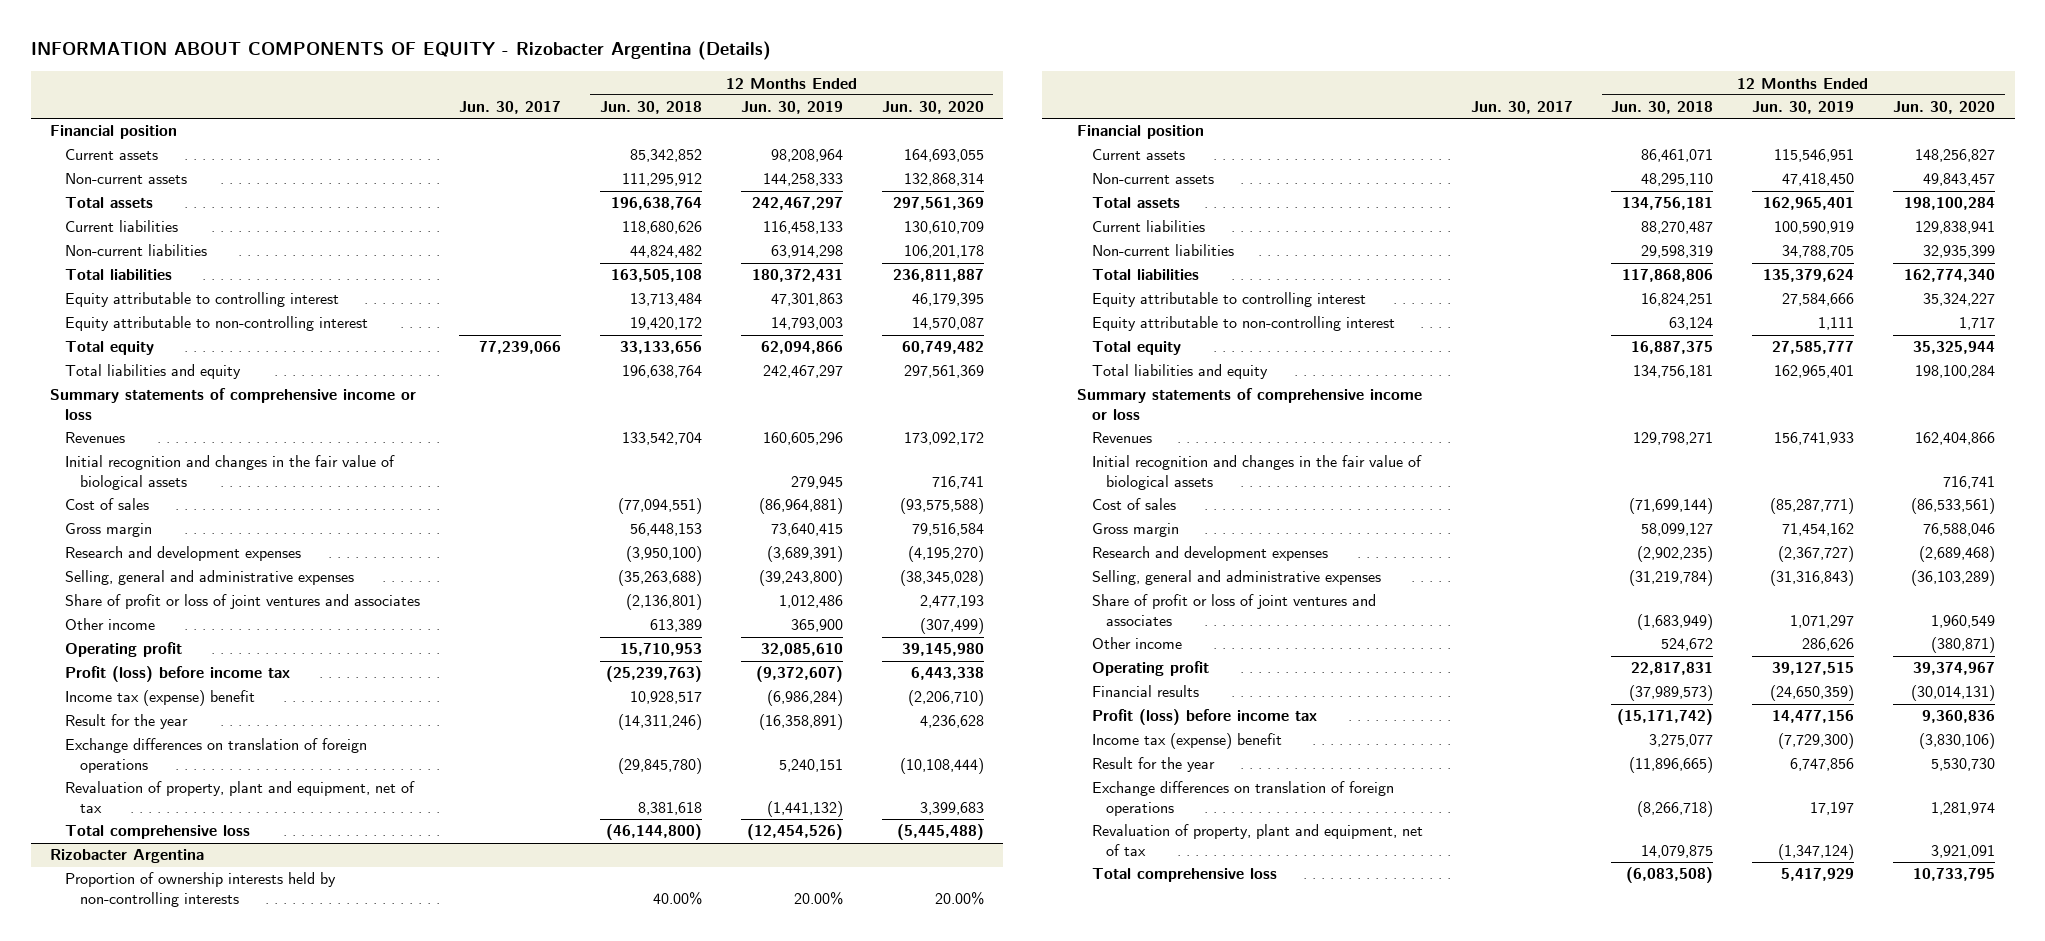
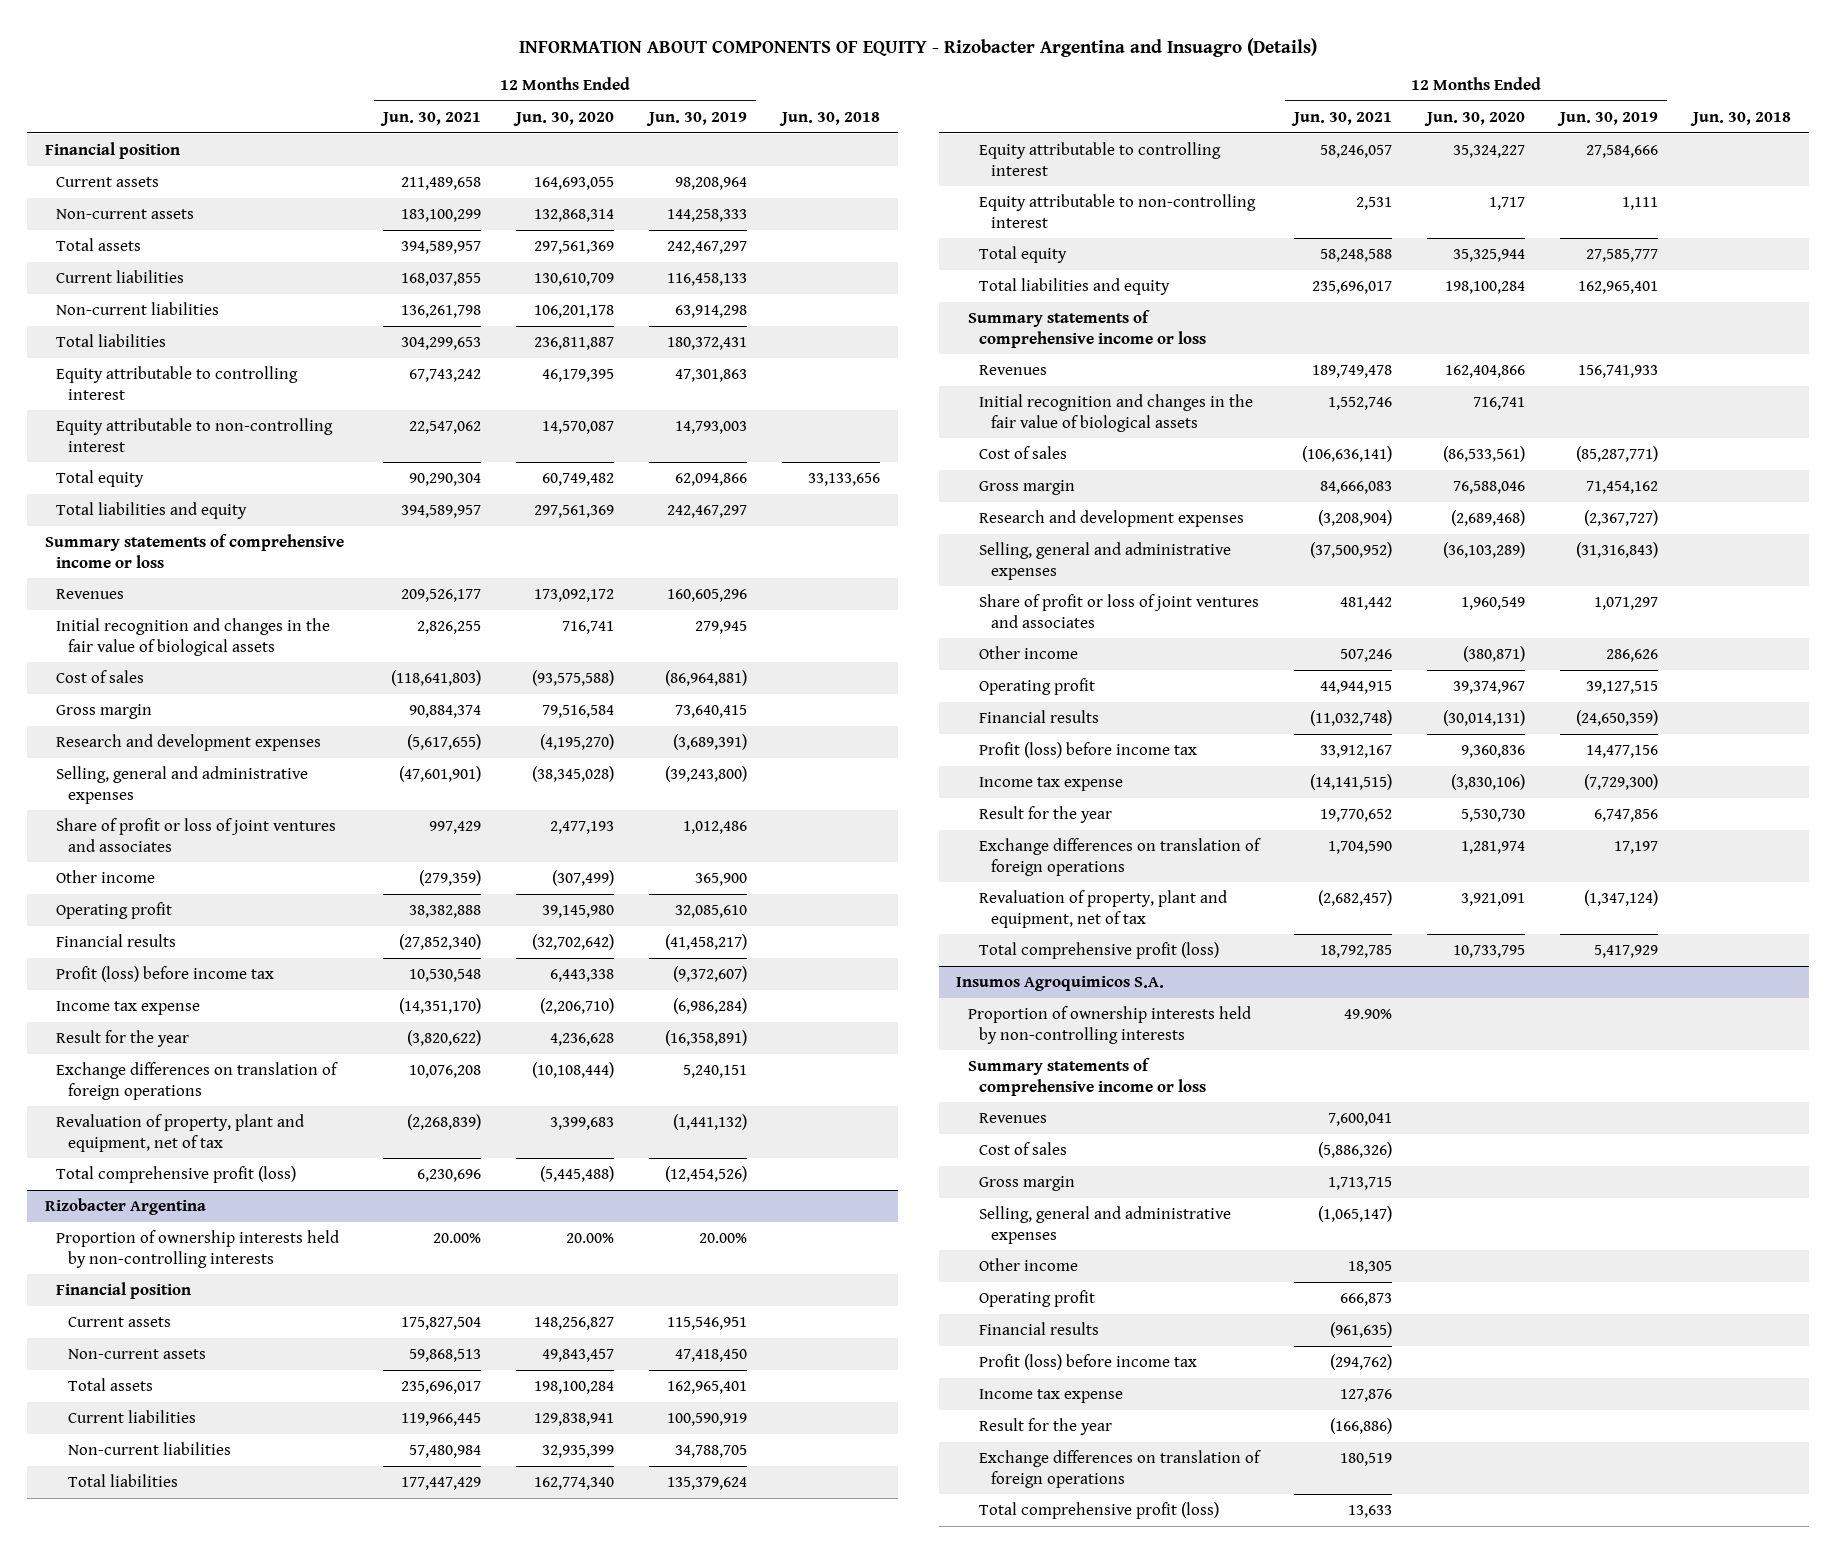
- INFORMATION ABOUT COMPONENTS OF EQUITY - Rizobacter Argentina (Details)
+ INFORMATION ABOUT COMPONENTS OF EQUITY - Rizobacter Argentina and Insuagro (Details)
- | Jun. 30, 2017 | 12 Months Ended Jun. 30, 2018 | 12 Months Ended Jun. 30, 2019 | 12 Months Ended Jun. 30, 2020
+ | 12 Months Ended Jun. 30, 2021 | 12 Months Ended Jun. 30, 2020 | 12 Months Ended Jun. 30, 2019 | Jun. 30, 2018
+ Financial results | (27,852,340) | (32,702,642) | (41,458,217) |
- Income tax (expense) benefit | | 10,928,517 | (6,986,284) | (2,206,710)
+ Income tax expense | (14,351,170) | (2,206,710) | (6,986,284) |
- Total comprehensive loss | | (46,144,800) | (12,454,526) | (5,445,488)
+ Total comprehensive profit (loss) | 6,230,696 | (5,445,488) | (12,454,526) |
@ Rizobacter Argentina
- Income tax (expense) benefit | | 3,275,077 | (7,729,300) | (3,830,106)
+ Income tax expense | (14,141,515) | (3,830,106) | (7,729,300) |
- Total comprehensive loss | | (6,083,508) | 5,417,929 | 10,733,795
+ Total comprehensive profit (loss) | 18,792,785 | 10,733,795 | 5,417,929 |
+ Insumos Agroquimicos S.A.
+ Proportion of ownership interests held by non-controlling interests | 49.90% | | |
+ Summary statements of comprehensive income or loss
+ Revenues | 7,600,041 | | |
+ Cost of sales | (5,886,326) | | |
+ Gross margin | 1,713,715 | | |
+ Selling, general and administrative expenses | (1,065,147) | | |
+ Other income | 18,305 | | |
+ Operating profit | 666,873 | | |
+ Financial results | (961,635) | | |
+ Profit (loss) before income tax | (294,762) | | |
+ Income tax expense | 127,876 | | |
+ Result for the year | (166,886) | | |
+ Exchange differences on translation of foreign operations | 180,519 | | |
+ Total comprehensive profit (loss) | 13,633 | | |

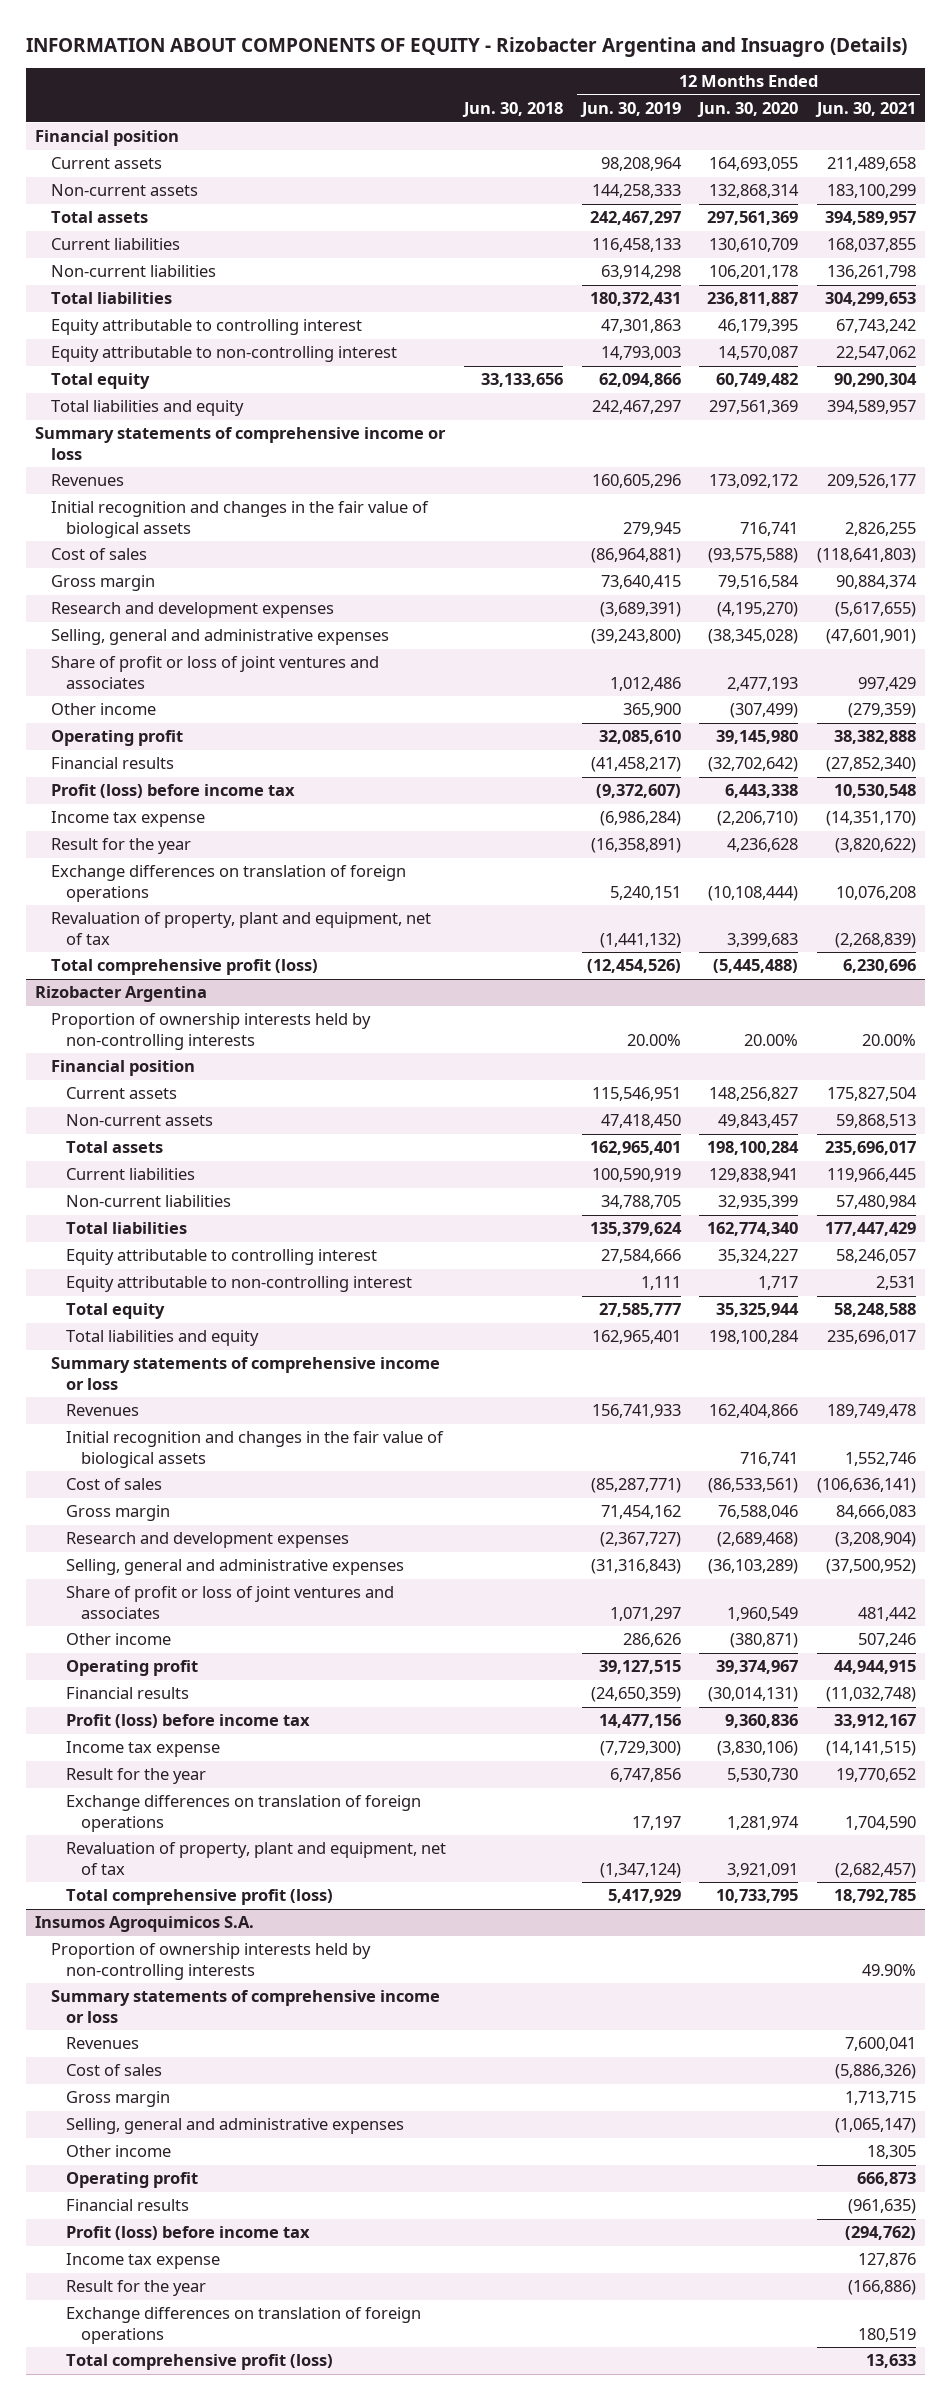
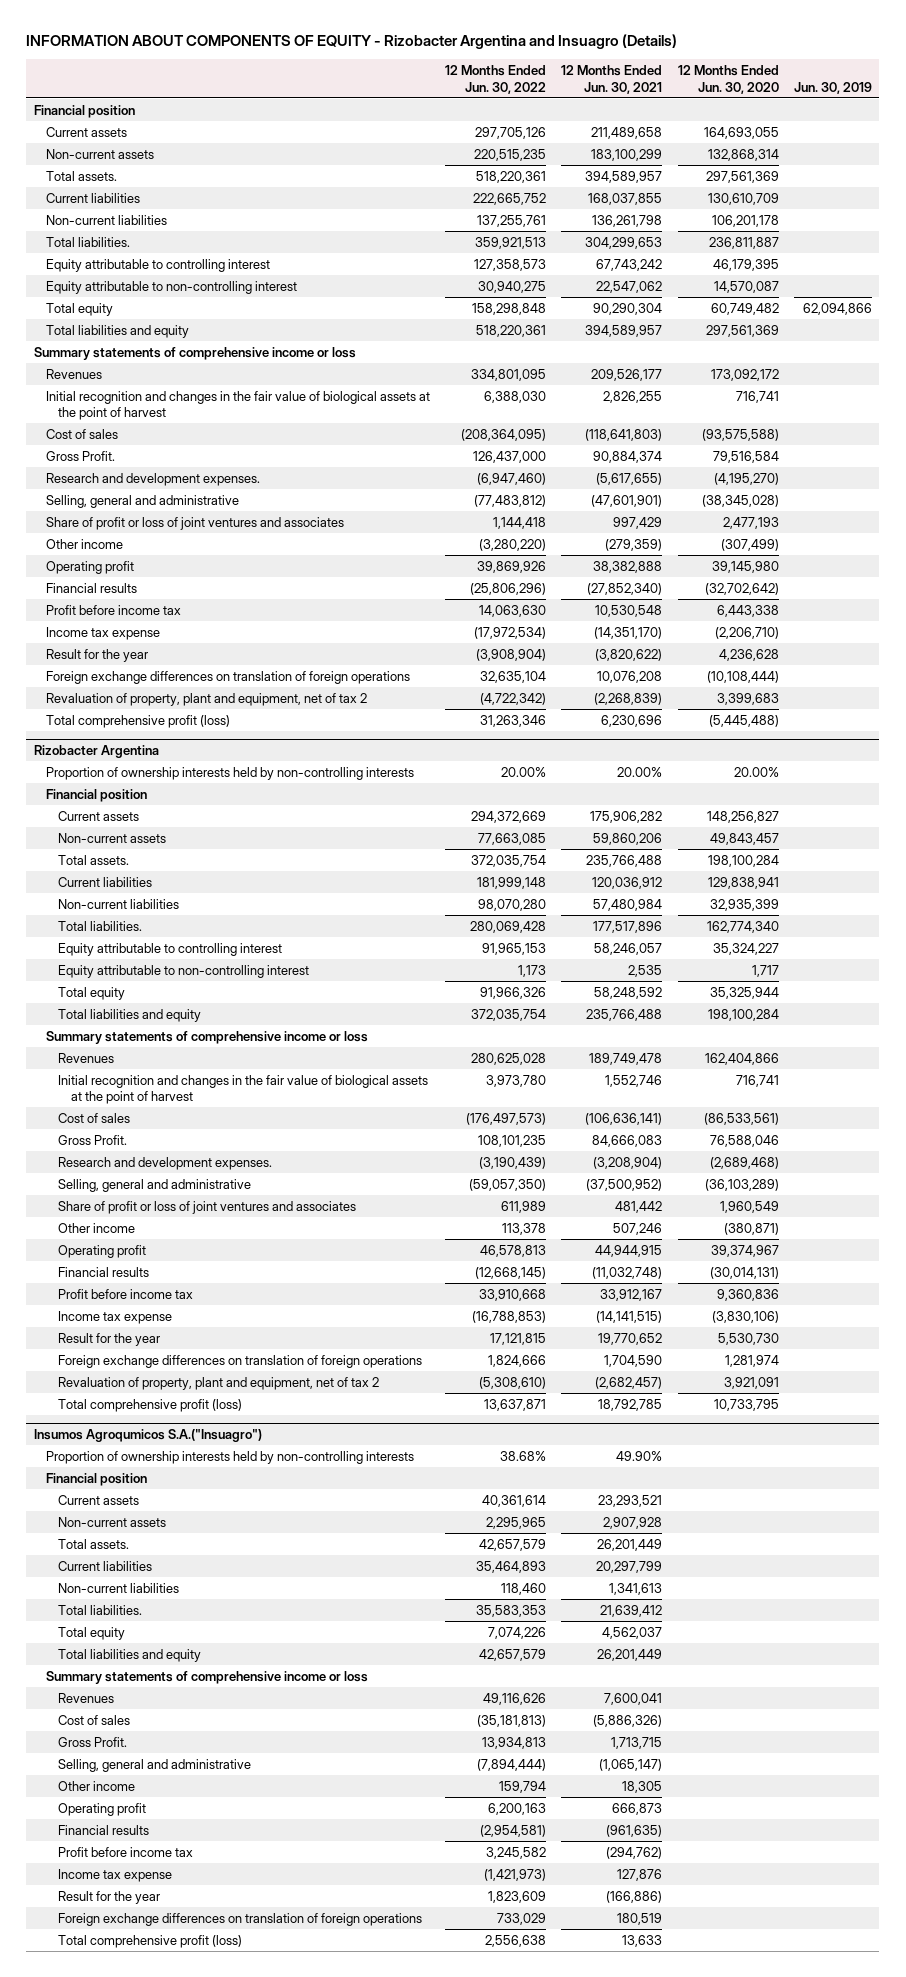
- | Jun. 30, 2018 | 12 Months Ended Jun. 30, 2019 | 12 Months Ended Jun. 30, 2020 | 12 Months Ended Jun. 30, 2021
+ | 12 Months Ended Jun. 30, 2022 | 12 Months Ended Jun. 30, 2021 | 12 Months Ended Jun. 30, 2020 | Jun. 30, 2019
- Total assets | | 242,467,297 | 297,561,369 | 394,589,957
+ Total assets. | 518,220,361 | 394,589,957 | 297,561,369 |
- Total liabilities | | 180,372,431 | 236,811,887 | 304,299,653
+ Total liabilities. | 359,921,513 | 304,299,653 | 236,811,887 |
- Initial recognition and changes in the fair value of biological assets | | 279,945 | 716,741 | 2,826,255
+ Initial recognition and changes in the fair value of biological assets at the point of harvest | 6,388,030 | 2,826,255 | 716,741 |
- Gross margin | | 73,640,415 | 79,516,584 | 90,884,374
- Research and development expenses | | (3,689,391) | (4,195,270) | (5,617,655)
- Selling, general and administrative expenses | | (39,243,800) | (38,345,028) | (47,601,901)
+ Gross Profit. | 126,437,000 | 90,884,374 | 79,516,584 |
+ Research and development expenses. | (6,947,460) | (5,617,655) | (4,195,270) |
+ Selling, general and administrative | (77,483,812) | (47,601,901) | (38,345,028) |
- Profit (loss) before income tax | | (9,372,607) | 6,443,338 | 10,530,548
+ Profit before income tax | 14,063,630 | 10,530,548 | 6,443,338 |
- Exchange differences on translation of foreign operations | | 5,240,151 | (10,108,444) | 10,076,208
- Revaluation of property, plant and equipment, net of tax | | (1,441,132) | 3,399,683 | (2,268,839)
+ Foreign exchange differences on translation of foreign operations | 32,635,104 | 10,076,208 | (10,108,444) |
+ Revaluation of property, plant and equipment, net of tax 2 | (4,722,342) | (2,268,839) | 3,399,683 |
@ Rizobacter Argentina
- Current assets | | 115,546,951 | 148,256,827 | 175,827,504
- Non-current assets | | 47,418,450 | 49,843,457 | 59,868,513
- Total assets | | 162,965,401 | 198,100,284 | 235,696,017
- Current liabilities | | 100,590,919 | 129,838,941 | 119,966,445
+ Current assets | 294,372,669 | 175,906,282 | 148,256,827 |
+ Non-current assets | 77,663,085 | 59,860,206 | 49,843,457 |
+ Total assets. | 372,035,754 | 235,766,488 | 198,100,284 |
+ Current liabilities | 181,999,148 | 120,036,912 | 129,838,941 |
- Total liabilities | | 135,379,624 | 162,774,340 | 177,447,429
+ Total liabilities. | 280,069,428 | 177,517,896 | 162,774,340 |
- Equity attributable to non-controlling interest | | 1,111 | 1,717 | 2,531
- Total equity | | 27,585,777 | 35,325,944 | 58,248,588
- Total liabilities and equity | | 162,965,401 | 198,100,284 | 235,696,017
+ Equity attributable to non-controlling interest | 1,173 | 2,535 | 1,717 |
+ Total equity | 91,966,326 | 58,248,592 | 35,325,944 |
+ Total liabilities and equity | 372,035,754 | 235,766,488 | 198,100,284 |
- Initial recognition and changes in the fair value of biological assets | | | 716,741 | 1,552,746
+ Initial recognition and changes in the fair value of biological assets at the point of harvest | 3,973,780 | 1,552,746 | 716,741 |
- Gross margin | | 71,454,162 | 76,588,046 | 84,666,083
- Research and development expenses | | (2,367,727) | (2,689,468) | (3,208,904)
- Selling, general and administrative expenses | | (31,316,843) | (36,103,289) | (37,500,952)
+ Gross Profit. | 108,101,235 | 84,666,083 | 76,588,046 |
+ Research and development expenses. | (3,190,439) | (3,208,904) | (2,689,468) |
+ Selling, general and administrative | (59,057,350) | (37,500,952) | (36,103,289) |
- Profit (loss) before income tax | | 14,477,156 | 9,360,836 | 33,912,167
+ Profit before income tax | 33,910,668 | 33,912,167 | 9,360,836 |
- Exchange differences on translation of foreign operations | | 17,197 | 1,281,974 | 1,704,590
- Revaluation of property, plant and equipment, net of tax | | (1,347,124) | 3,921,091 | (2,682,457)
+ Foreign exchange differences on translation of foreign operations | 1,824,666 | 1,704,590 | 1,281,974 |
+ Revaluation of property, plant and equipment, net of tax 2 | (5,308,610) | (2,682,457) | 3,921,091 |
- Insumos Agroquimicos S.A.
+ Insumos Agroqumicos S.A.("Insuagro")
+ Financial position
+ Current assets | 40,361,614 | 23,293,521 | |
+ Non-current assets | 2,295,965 | 2,907,928 | |
+ Total assets. | 42,657,579 | 26,201,449 | |
+ Current liabilities | 35,464,893 | 20,297,799 | |
+ Non-current liabilities | 118,460 | 1,341,613 | |
+ Total liabilities. | 35,583,353 | 21,639,412 | |
+ Total equity | 7,074,226 | 4,562,037 | |
+ Total liabilities and equity | 42,657,579 | 26,201,449 | |
- Gross margin | | | | 1,713,715
- Selling, general and administrative expenses | | | | (1,065,147)
+ Gross Profit. | 13,934,813 | 1,713,715 | |
+ Selling, general and administrative | (7,894,444) | (1,065,147) | |
- Profit (loss) before income tax | | | | (294,762)
+ Profit before income tax | 3,245,582 | (294,762) | |
- Exchange differences on translation of foreign operations | | | | 180,519
+ Foreign exchange differences on translation of foreign operations | 733,029 | 180,519 | |

